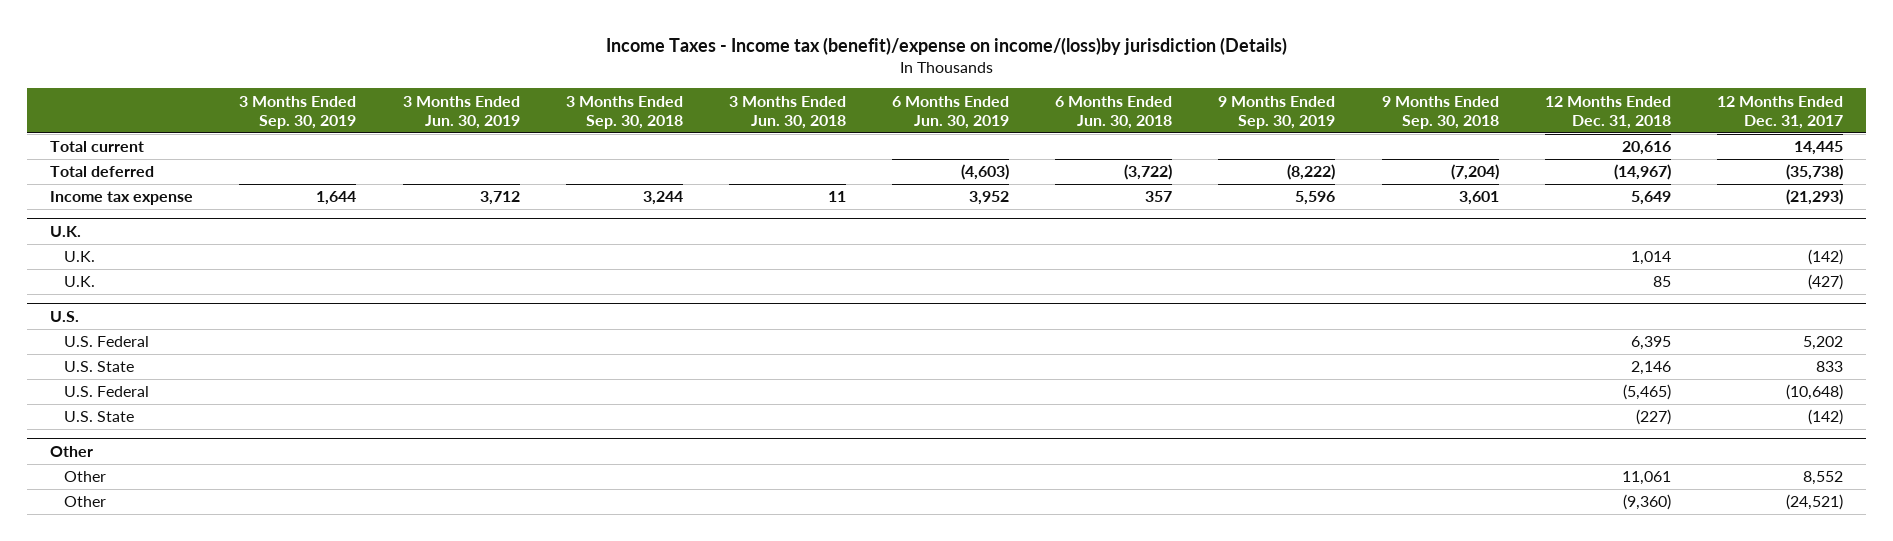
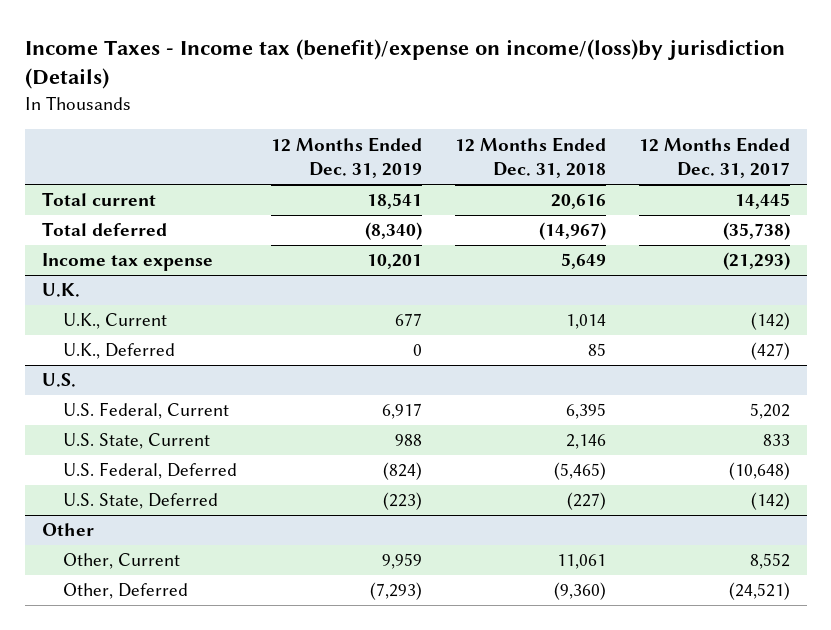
- | 3 Months Ended Sep. 30, 2019 | 3 Months Ended Jun. 30, 2019 | 3 Months Ended Sep. 30, 2018 | 3 Months Ended Jun. 30, 2018 | 6 Months Ended Jun. 30, 2019 | 6 Months Ended Jun. 30, 2018 | 9 Months Ended Sep. 30, 2019 | 9 Months Ended Sep. 30, 2018 | 12 Months Ended Dec. 31, 2018 | 12 Months Ended Dec. 31, 2017
+ | 12 Months Ended Dec. 31, 2019 | 12 Months Ended Dec. 31, 2018 | 12 Months Ended Dec. 31, 2017
@ U.K.
- U.K. | | | | | | | | | 1,014 | (142)
- U.K. | | | | | | | | | 85 | (427)
+ U.K., Current | 677 | 1,014 | (142)
+ U.K., Deferred | 0 | 85 | (427)
@ U.S.
- U.S. Federal | | | | | | | | | 6,395 | 5,202
- U.S. State | | | | | | | | | 2,146 | 833
- U.S. Federal | | | | | | | | | (5,465) | (10,648)
- U.S. State | | | | | | | | | (227) | (142)
+ U.S. Federal, Current | 6,917 | 6,395 | 5,202
+ U.S. State, Current | 988 | 2,146 | 833
+ U.S. Federal, Deferred | (824) | (5,465) | (10,648)
+ U.S. State, Deferred | (223) | (227) | (142)
@ Other
- Other | | | | | | | | | 11,061 | 8,552
- Other | | | | | | | | | (9,360) | (24,521)
+ Other, Current | 9,959 | 11,061 | 8,552
+ Other, Deferred | (7,293) | (9,360) | (24,521)

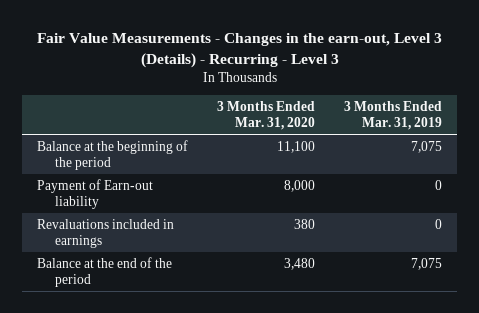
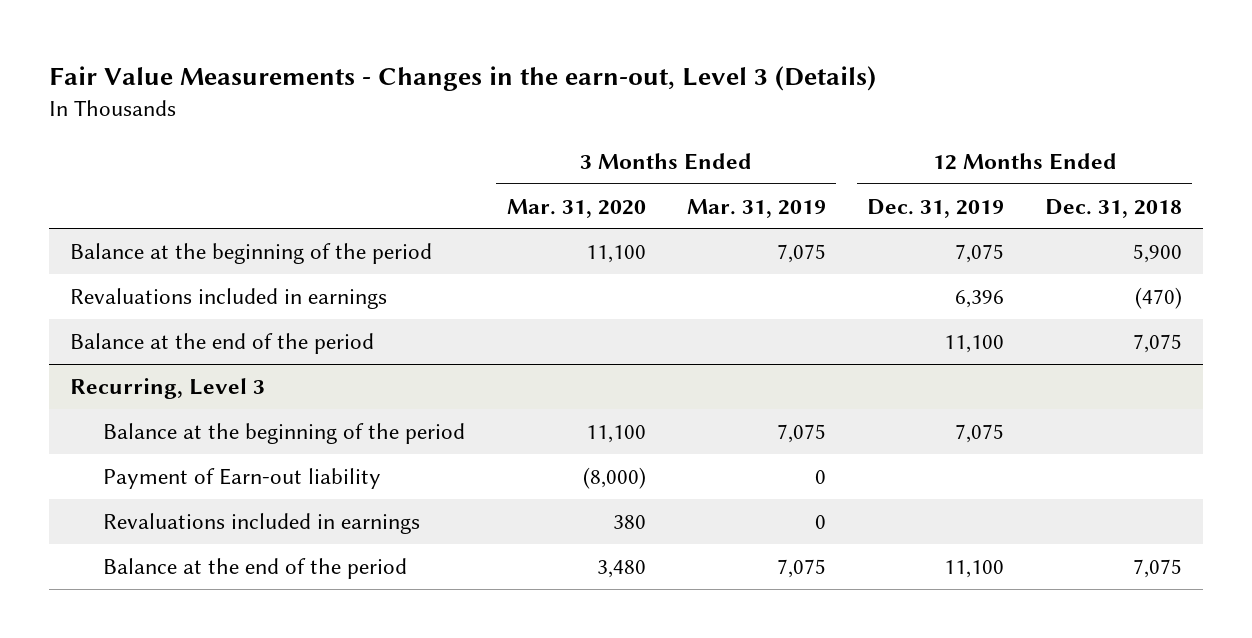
- Fair Value Measurements - Changes in the earn-out, Level 3 (Details) - Recurring - Level 3
+ Fair Value Measurements - Changes in the earn-out, Level 3 (Details)
- | 3 Months Ended Mar. 31, 2020 | 3 Months Ended Mar. 31, 2019
+ | 3 Months Ended Mar. 31, 2020 | 3 Months Ended Mar. 31, 2019 | 12 Months Ended Dec. 31, 2019 | 12 Months Ended Dec. 31, 2018
- Payment of Earn-out liability | 8,000 | 0
+ Revaluations included in earnings | | | 6,396 | (470)
+ Balance at the end of the period | | | 11,100 | 7,075
+ Recurring, Level 3
+ Balance at the beginning of the period | 11,100 | 7,075 | 7,075 |
+ Payment of Earn-out liability | (8,000) | 0 | |

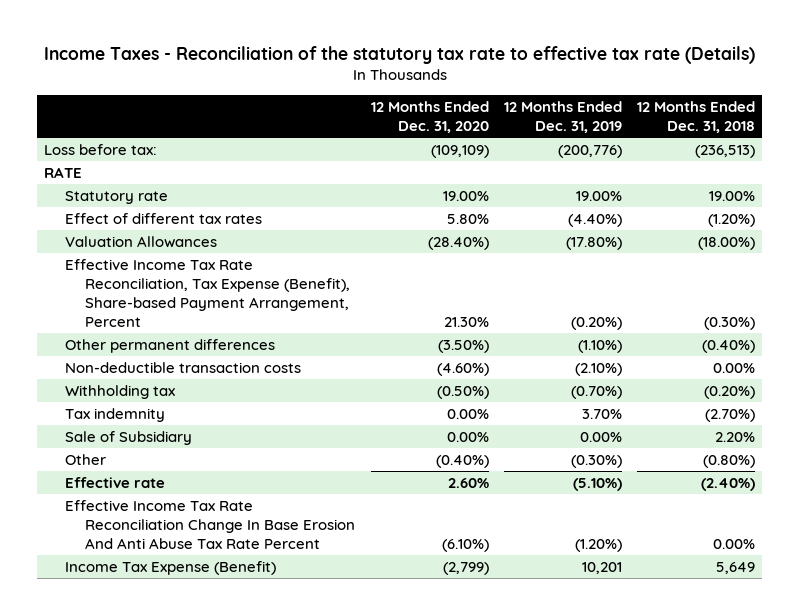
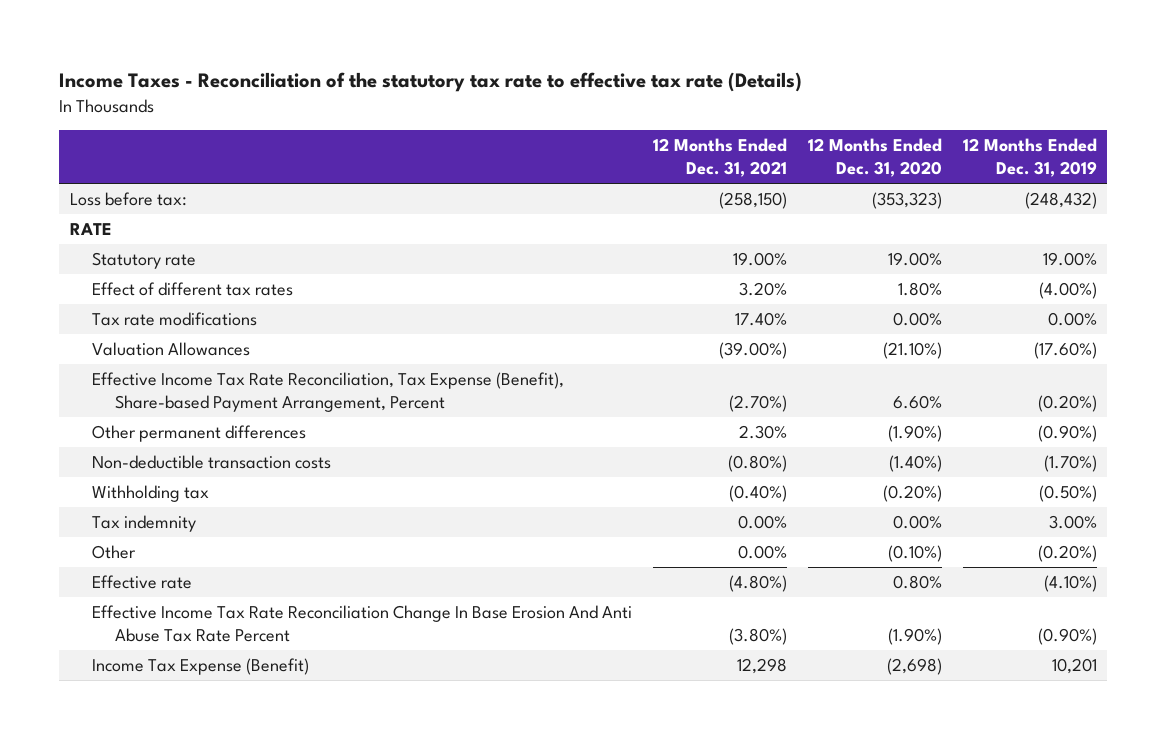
- | 12 Months Ended Dec. 31, 2020 | 12 Months Ended Dec. 31, 2019 | 12 Months Ended Dec. 31, 2018
+ | 12 Months Ended Dec. 31, 2021 | 12 Months Ended Dec. 31, 2020 | 12 Months Ended Dec. 31, 2019
- Loss before tax: | (109,109) | (200,776) | (236,513)
+ Loss before tax: | (258,150) | (353,323) | (248,432)
- Effect of different tax rates | 5.80% | (4.40%) | (1.20%)
- Valuation Allowances | (28.40%) | (17.80%) | (18.00%)
- Effective Income Tax Rate Reconciliation, Tax Expense (Benefit), Share-based Payment Arrangement, Percent | 21.30% | (0.20%) | (0.30%)
- Other permanent differences | (3.50%) | (1.10%) | (0.40%)
- Non-deductible transaction costs | (4.60%) | (2.10%) | 0.00%
- Withholding tax | (0.50%) | (0.70%) | (0.20%)
- Tax indemnity | 0.00% | 3.70% | (2.70%)
- Sale of Subsidiary | 0.00% | 0.00% | 2.20%
- Other | (0.40%) | (0.30%) | (0.80%)
- Effective rate | 2.60% | (5.10%) | (2.40%)
- Effective Income Tax Rate Reconciliation Change In Base Erosion And Anti Abuse Tax Rate Percent | (6.10%) | (1.20%) | 0.00%
- Income Tax Expense (Benefit) | (2,799) | 10,201 | 5,649
+ Effect of different tax rates | 3.20% | 1.80% | (4.00%)
+ Tax rate modifications | 17.40% | 0.00% | 0.00%
+ Valuation Allowances | (39.00%) | (21.10%) | (17.60%)
+ Effective Income Tax Rate Reconciliation, Tax Expense (Benefit), Share-based Payment Arrangement, Percent | (2.70%) | 6.60% | (0.20%)
+ Other permanent differences | 2.30% | (1.90%) | (0.90%)
+ Non-deductible transaction costs | (0.80%) | (1.40%) | (1.70%)
+ Withholding tax | (0.40%) | (0.20%) | (0.50%)
+ Tax indemnity | 0.00% | 0.00% | 3.00%
+ Other | 0.00% | (0.10%) | (0.20%)
+ Effective rate | (4.80%) | 0.80% | (4.10%)
+ Effective Income Tax Rate Reconciliation Change In Base Erosion And Anti Abuse Tax Rate Percent | (3.80%) | (1.90%) | (0.90%)
+ Income Tax Expense (Benefit) | 12,298 | (2,698) | 10,201

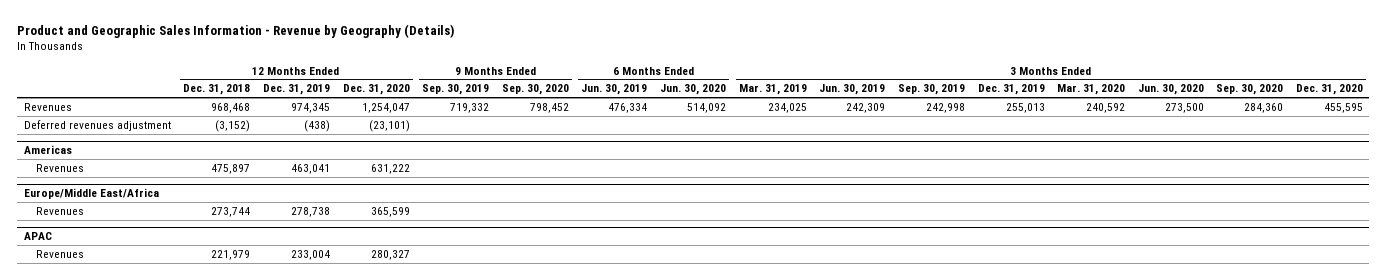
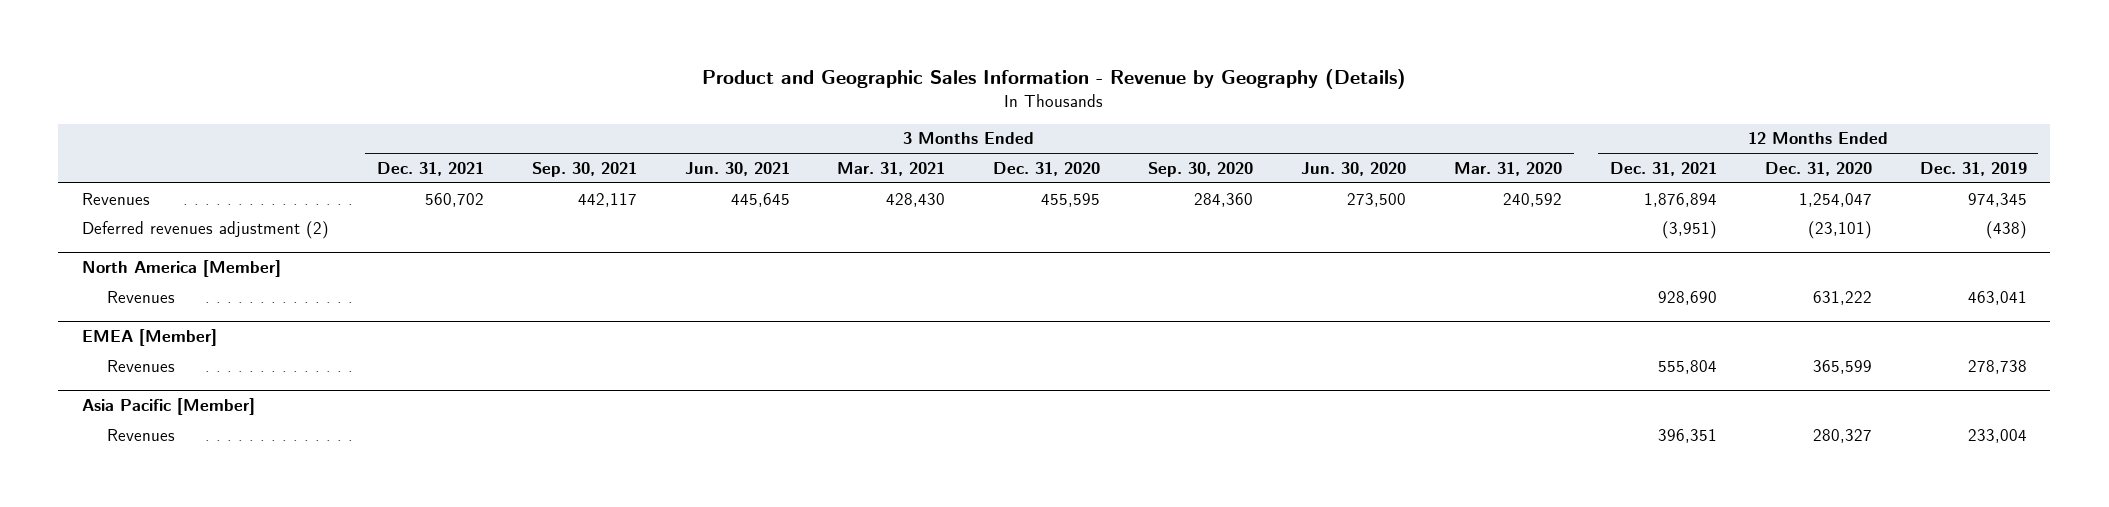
- | 12 Months Ended Dec. 31, 2018 | 12 Months Ended Dec. 31, 2019 | 12 Months Ended Dec. 31, 2020 | 9 Months Ended Sep. 30, 2019 | 9 Months Ended Sep. 30, 2020 | 6 Months Ended Jun. 30, 2019 | 6 Months Ended Jun. 30, 2020 | 3 Months Ended Mar. 31, 2019 | 3 Months Ended Jun. 30, 2019 | 3 Months Ended Sep. 30, 2019 | 3 Months Ended Dec. 31, 2019 | 3 Months Ended Mar. 31, 2020 | 3 Months Ended Jun. 30, 2020 | 3 Months Ended Sep. 30, 2020 | 3 Months Ended Dec. 31, 2020
+ | 3 Months Ended Dec. 31, 2021 | 3 Months Ended Sep. 30, 2021 | 3 Months Ended Jun. 30, 2021 | 3 Months Ended Mar. 31, 2021 | 3 Months Ended Dec. 31, 2020 | 3 Months Ended Sep. 30, 2020 | 3 Months Ended Jun. 30, 2020 | 3 Months Ended Mar. 31, 2020 | 12 Months Ended Dec. 31, 2021 | 12 Months Ended Dec. 31, 2020 | 12 Months Ended Dec. 31, 2019
- Deferred revenues adjustment | (3,152) | (438) | (23,101) | | | | | | | | | | | |
- Americas
+ Deferred revenues adjustment (2) | | | | | | | | | (3,951) | (23,101) | (438)
+ North America [Member]
- Europe/Middle East/Africa
+ EMEA [Member]
- APAC
+ Asia Pacific [Member]

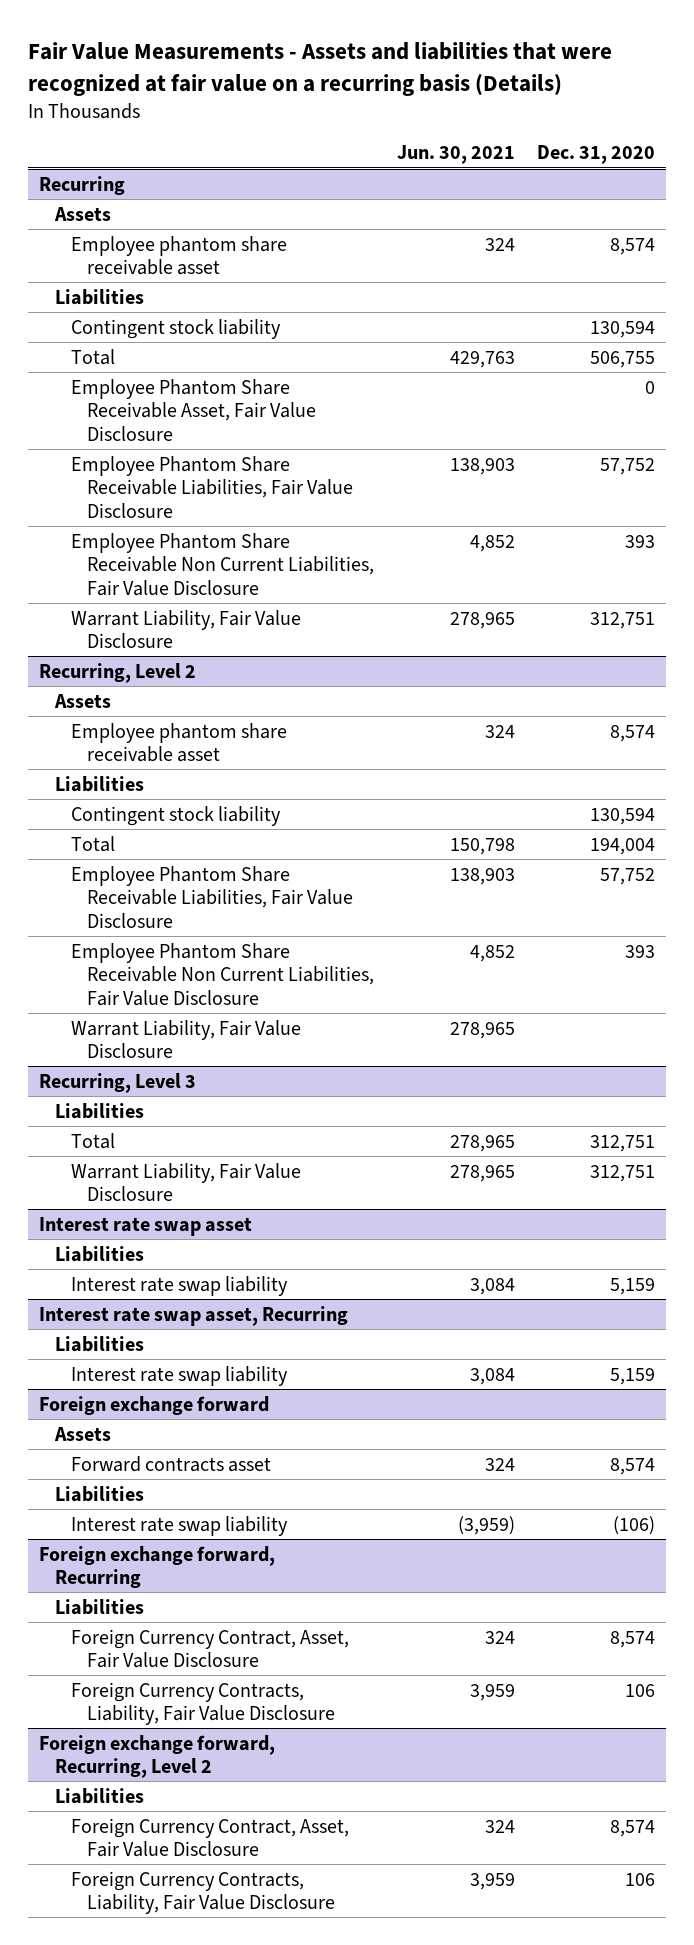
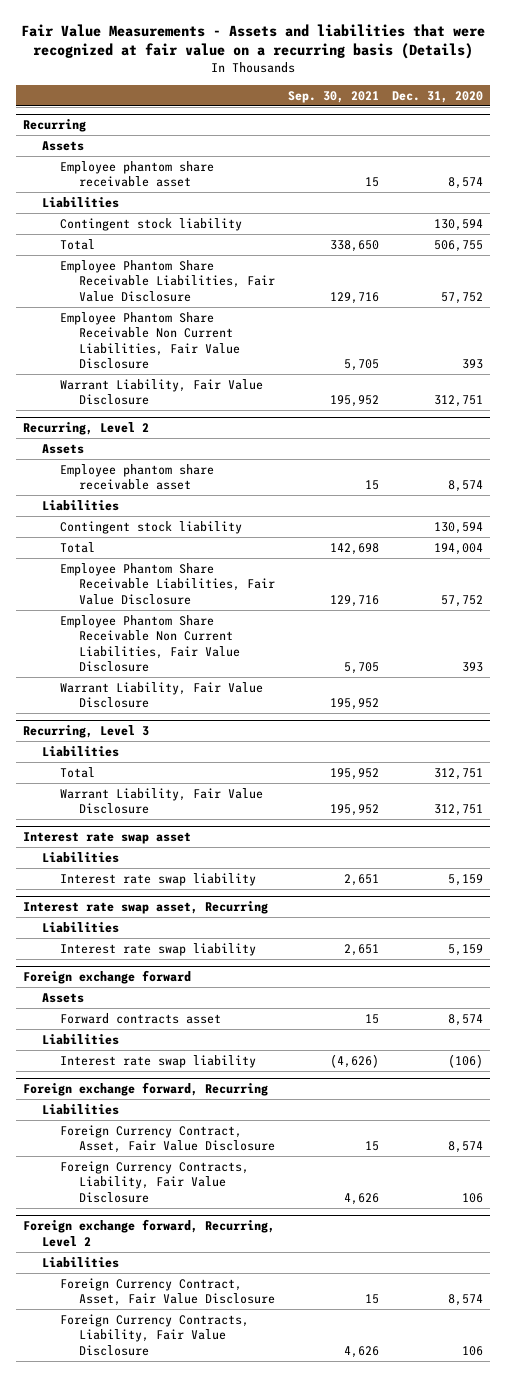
- | Jun. 30, 2021 | Dec. 31, 2020
+ | Sep. 30, 2021 | Dec. 31, 2020
@ Recurring
- Employee Phantom Share Receivable Asset, Fair Value Disclosure | | 0

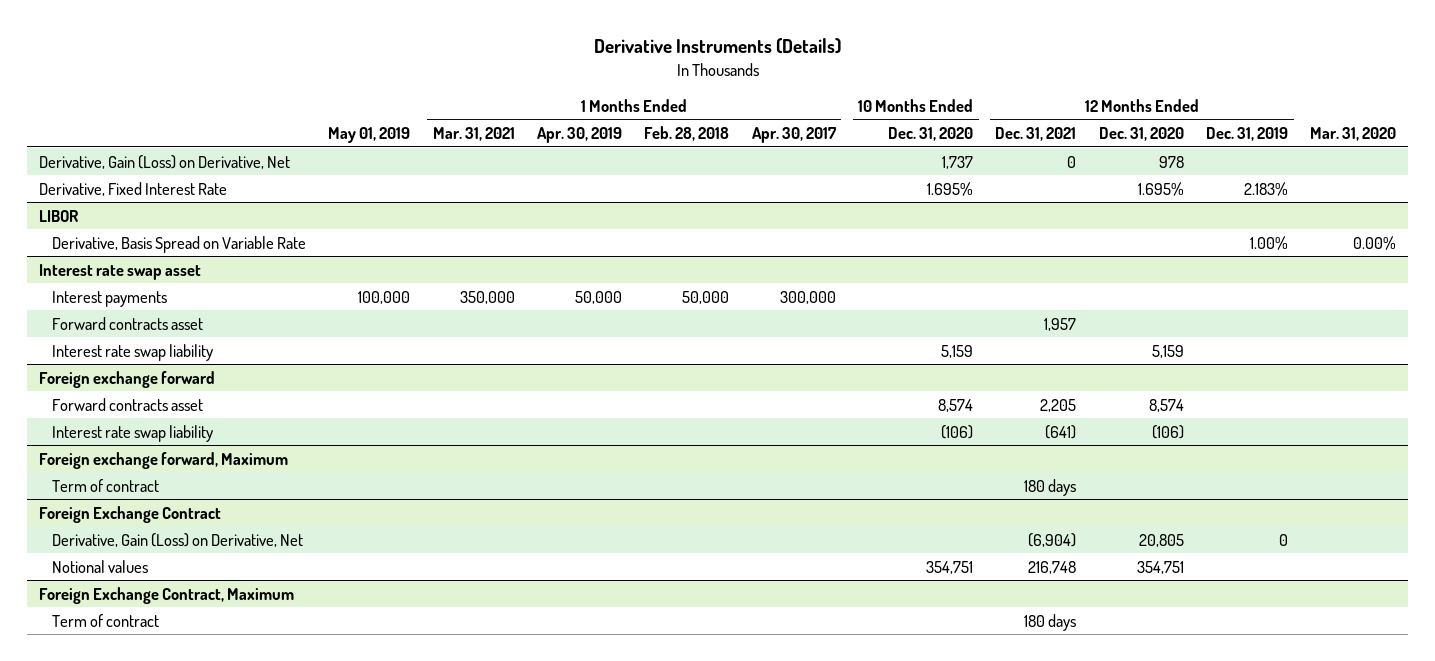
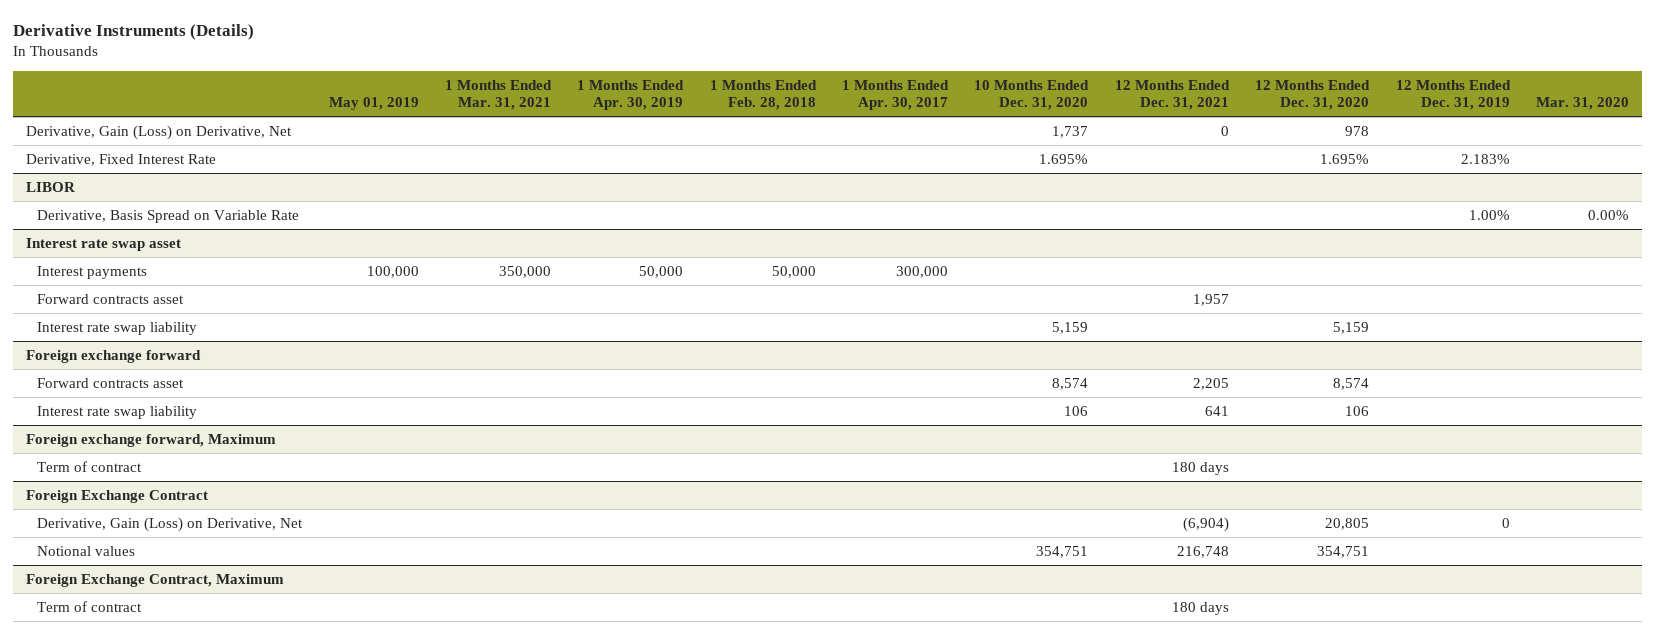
@ Foreign exchange forward
- Interest rate swap liability | | | | | | (106) | (641) | (106) | |
+ Interest rate swap liability | | | | | | 106 | 641 | 106 | |

